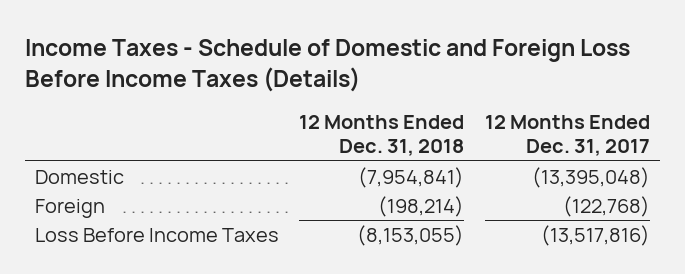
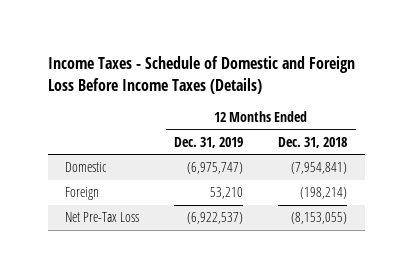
- | 12 Months Ended Dec. 31, 2018 | 12 Months Ended Dec. 31, 2017
+ | 12 Months Ended Dec. 31, 2019 | 12 Months Ended Dec. 31, 2018
- Loss Before Income Taxes | (8,153,055) | (13,517,816)
+ Net Pre-Tax Loss | (6,922,537) | (8,153,055)

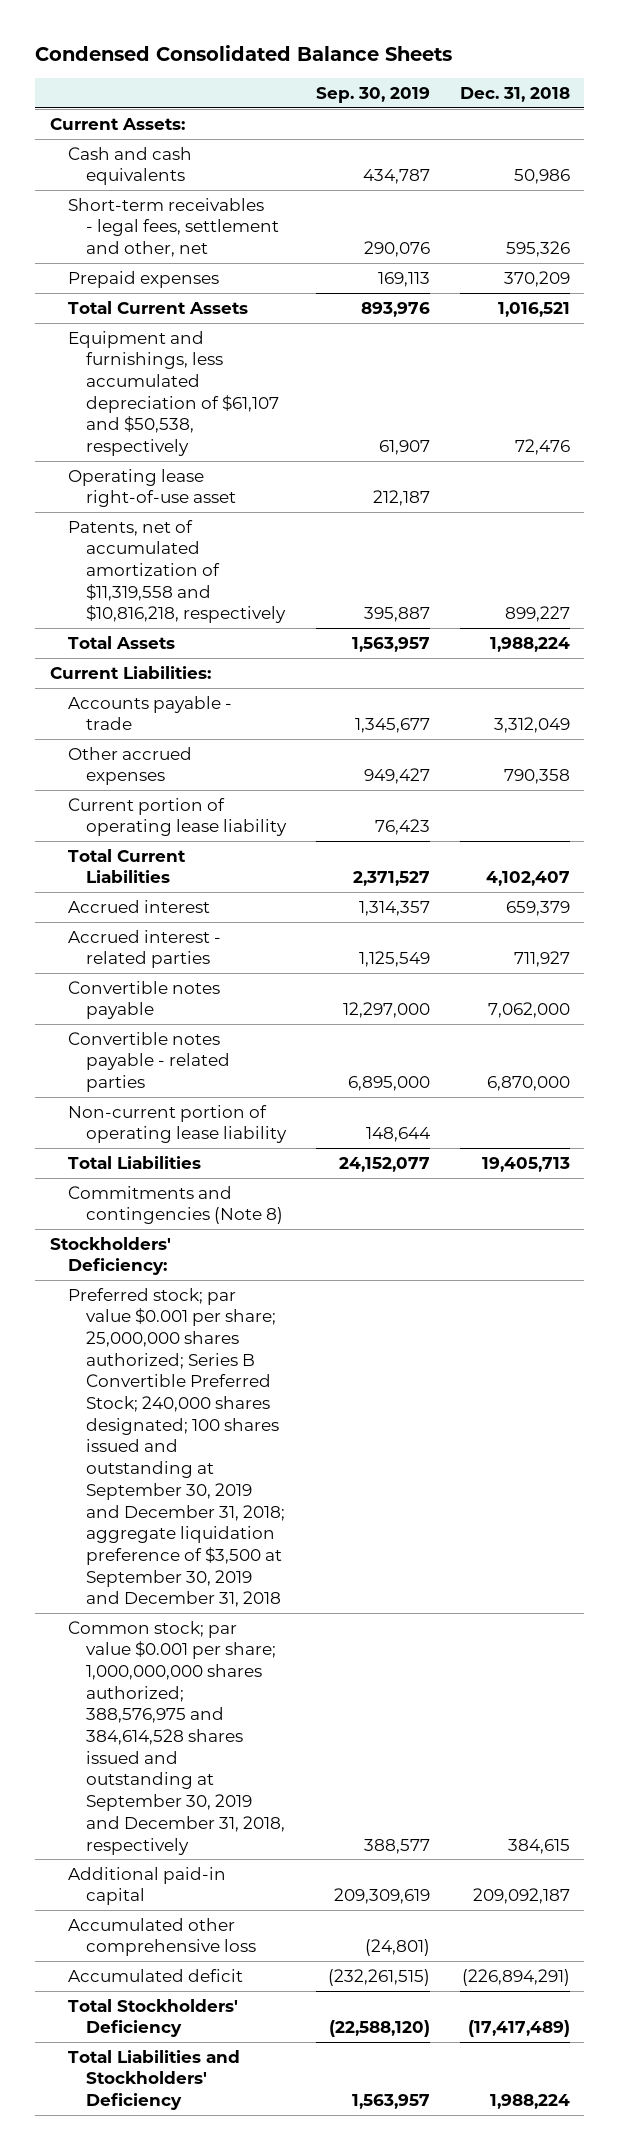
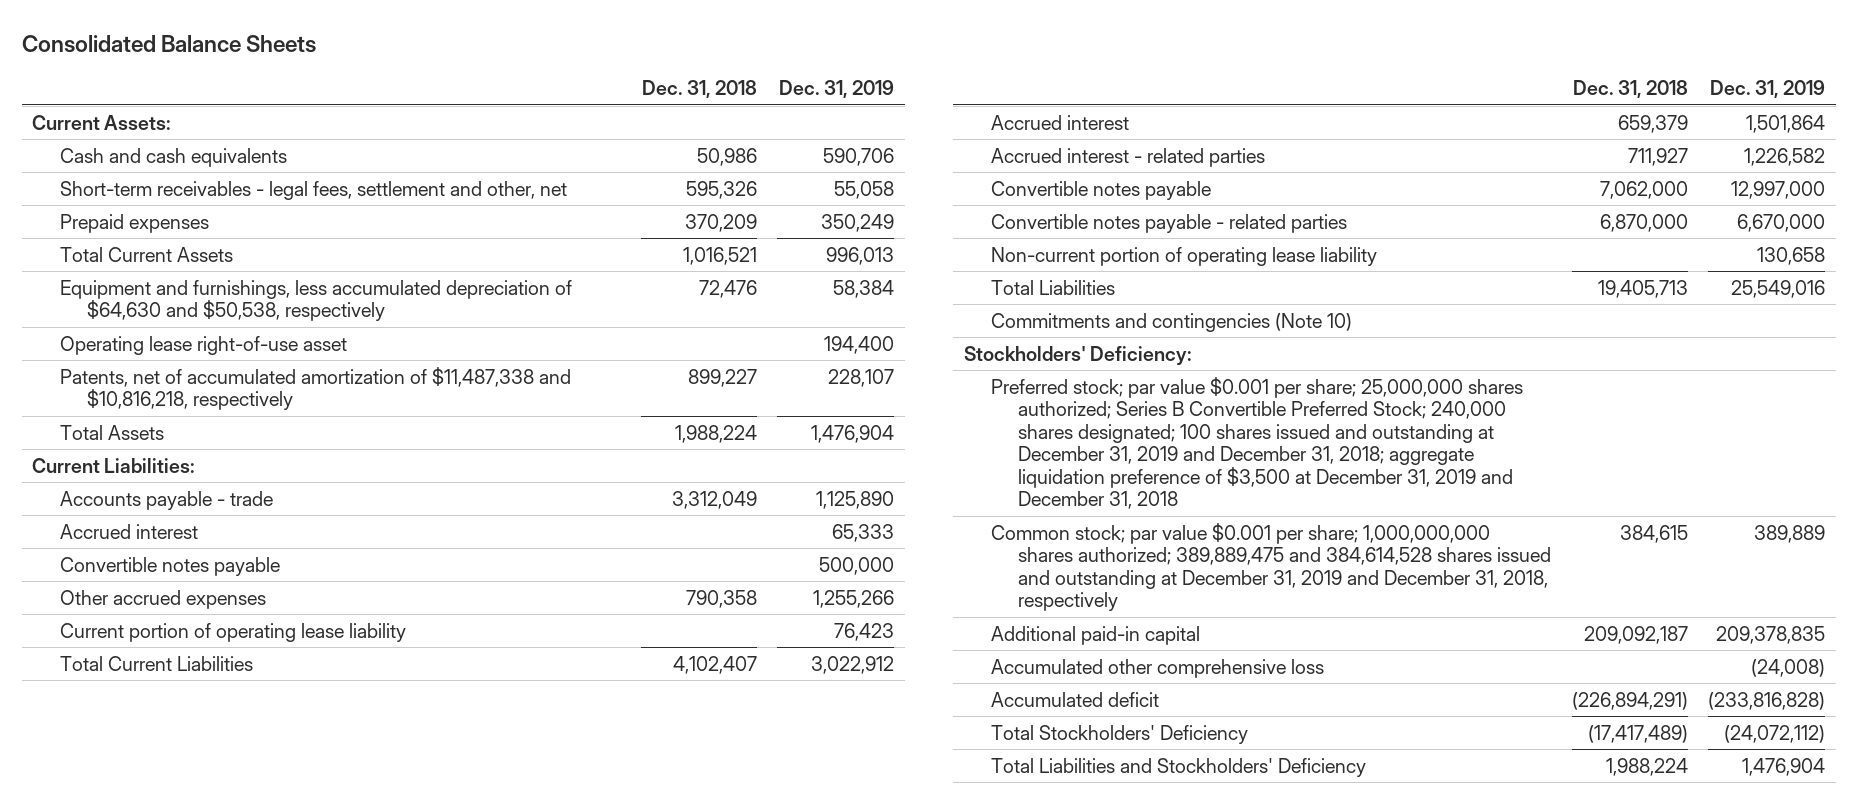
- Condensed Consolidated Balance Sheets
+ Consolidated Balance Sheets
- | Sep. 30, 2019 | Dec. 31, 2018
+ | Dec. 31, 2018 | Dec. 31, 2019
- Equipment and furnishings, less accumulated depreciation of $61,107 and $50,538, respectively | 61,907 | 72,476
+ Equipment and furnishings, less accumulated depreciation of $64,630 and $50,538, respectively | 72,476 | 58,384
- Patents, net of accumulated amortization of $11,319,558 and $10,816,218, respectively | 395,887 | 899,227
+ Patents, net of accumulated amortization of $11,487,338 and $10,816,218, respectively | 899,227 | 228,107
+ Accrued interest | | 65,333
+ Convertible notes payable | | 500,000
- Commitments and contingencies (Note 8)
+ Commitments and contingencies (Note 10)
- Preferred stock; par value $0.001 per share; 25,000,000 shares authorized; Series B Convertible Preferred Stock; 240,000 shares designated; 100 shares issued and outstanding at September 30, 2019 and December 31, 2018; aggregate liquidation preference of $3,500 at September 30, 2019 and December 31, 2018
- Common stock; par value $0.001 per share; 1,000,000,000 shares authorized; 388,576,975 and 384,614,528 shares issued and outstanding at September 30, 2019 and December 31, 2018, respectively | 388,577 | 384,615
+ Preferred stock; par value $0.001 per share; 25,000,000 shares authorized; Series B Convertible Preferred Stock; 240,000 shares designated; 100 shares issued and outstanding at December 31, 2019 and December 31, 2018; aggregate liquidation preference of $3,500 at December 31, 2019 and December 31, 2018
+ Common stock; par value $0.001 per share; 1,000,000,000 shares authorized; 389,889,475 and 384,614,528 shares issued and outstanding at December 31, 2019 and December 31, 2018, respectively | 384,615 | 389,889

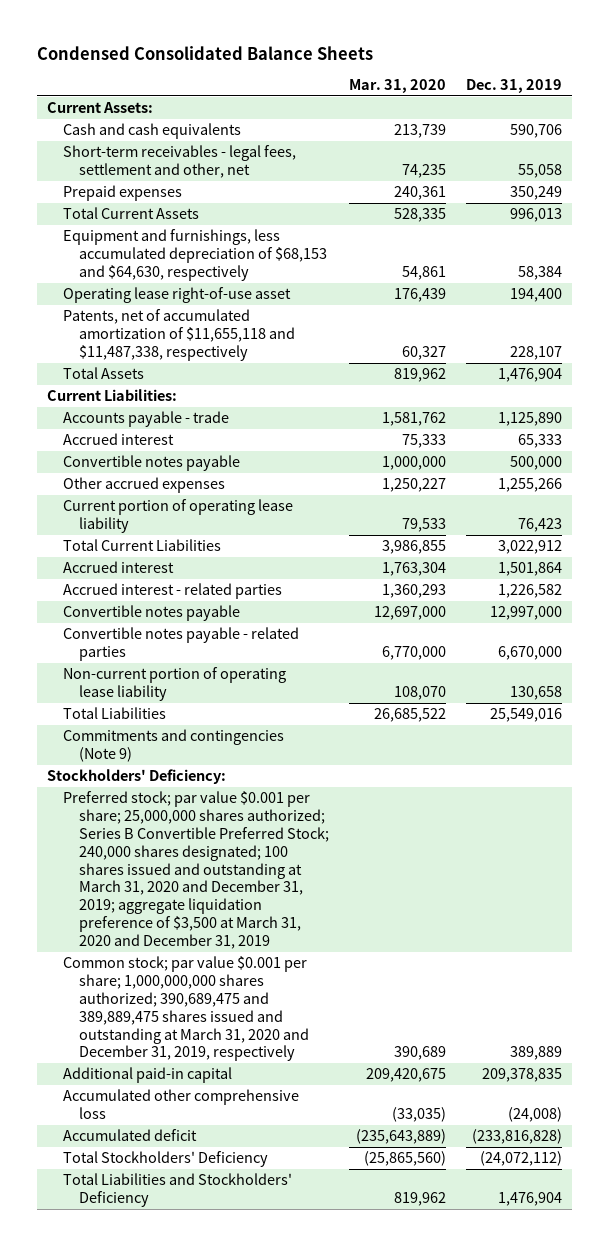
- Consolidated Balance Sheets
+ Condensed Consolidated Balance Sheets
- | Dec. 31, 2018 | Dec. 31, 2019
+ | Mar. 31, 2020 | Dec. 31, 2019
- Equipment and furnishings, less accumulated depreciation of $64,630 and $50,538, respectively | 72,476 | 58,384
+ Equipment and furnishings, less accumulated depreciation of $68,153 and $64,630, respectively | 54,861 | 58,384
- Patents, net of accumulated amortization of $11,487,338 and $10,816,218, respectively | 899,227 | 228,107
+ Patents, net of accumulated amortization of $11,655,118 and $11,487,338, respectively | 60,327 | 228,107
- Commitments and contingencies (Note 10)
+ Commitments and contingencies (Note 9)
- Preferred stock; par value $0.001 per share; 25,000,000 shares authorized; Series B Convertible Preferred Stock; 240,000 shares designated; 100 shares issued and outstanding at December 31, 2019 and December 31, 2018; aggregate liquidation preference of $3,500 at December 31, 2019 and December 31, 2018
- Common stock; par value $0.001 per share; 1,000,000,000 shares authorized; 389,889,475 and 384,614,528 shares issued and outstanding at December 31, 2019 and December 31, 2018, respectively | 384,615 | 389,889
+ Preferred stock; par value $0.001 per share; 25,000,000 shares authorized; Series B Convertible Preferred Stock; 240,000 shares designated; 100 shares issued and outstanding at March 31, 2020 and December 31, 2019; aggregate liquidation preference of $3,500 at March 31, 2020 and December 31, 2019
+ Common stock; par value $0.001 per share; 1,000,000,000 shares authorized; 390,689,475 and 389,889,475 shares issued and outstanding at March 31, 2020 and December 31, 2019, respectively | 390,689 | 389,889

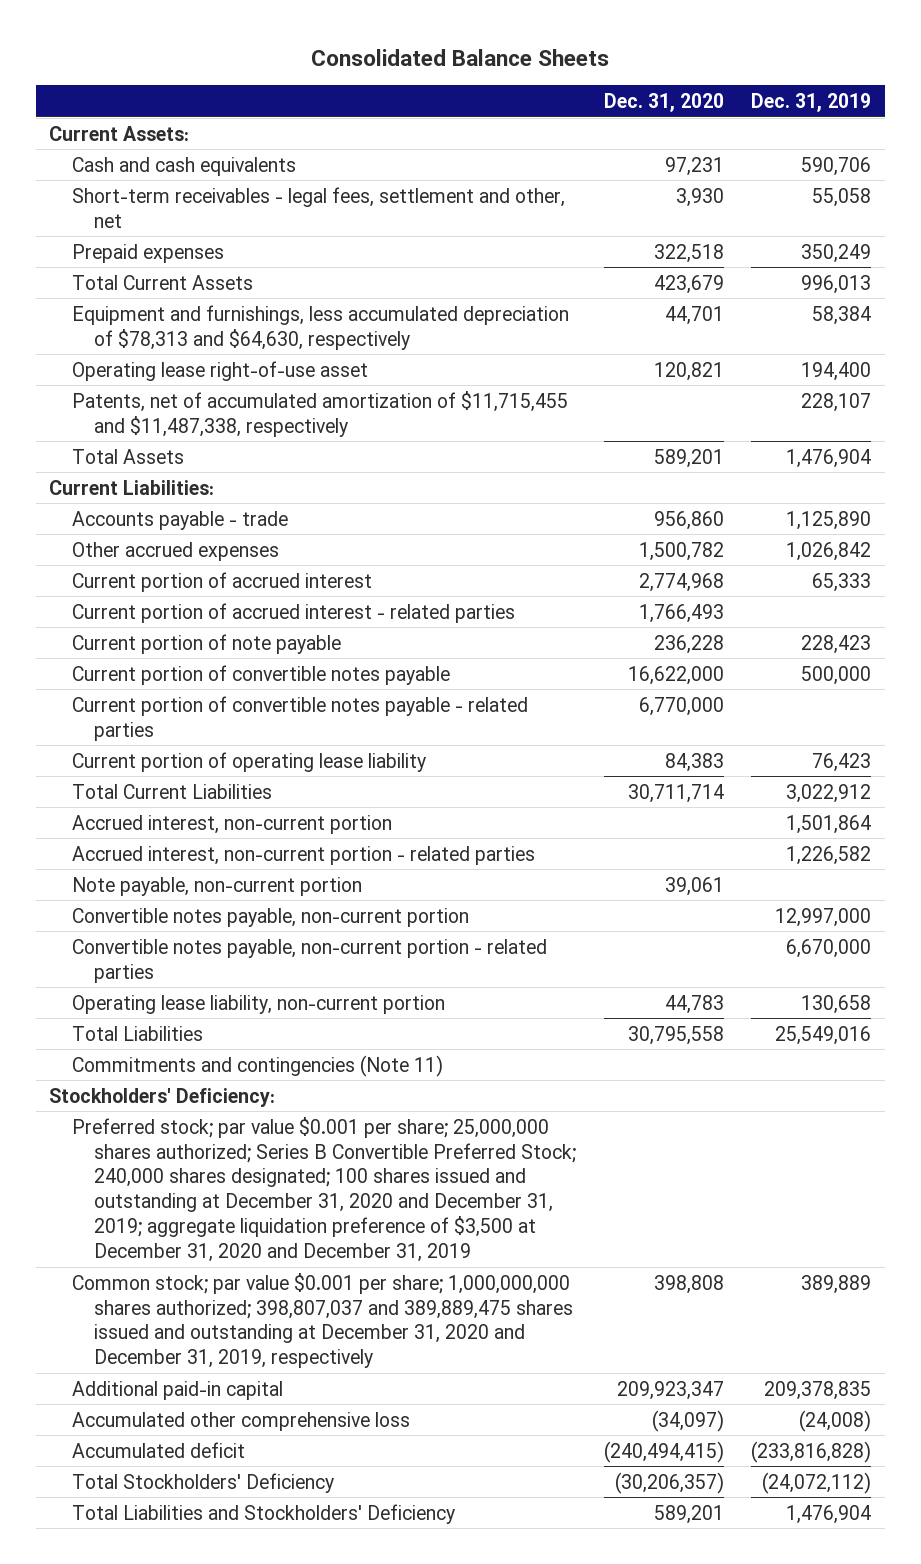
- Condensed Consolidated Balance Sheets
+ Consolidated Balance Sheets
- | Mar. 31, 2020 | Dec. 31, 2019
+ | Dec. 31, 2020 | Dec. 31, 2019
- Equipment and furnishings, less accumulated depreciation of $68,153 and $64,630, respectively | 54,861 | 58,384
+ Equipment and furnishings, less accumulated depreciation of $78,313 and $64,630, respectively | 44,701 | 58,384
- Patents, net of accumulated amortization of $11,655,118 and $11,487,338, respectively | 60,327 | 228,107
+ Patents, net of accumulated amortization of $11,715,455 and $11,487,338, respectively | | 228,107
- Accrued interest | 75,333 | 65,333
- Convertible notes payable | 1,000,000 | 500,000
- Other accrued expenses | 1,250,227 | 1,255,266
+ Other accrued expenses | 1,500,782 | 1,026,842
+ Current portion of accrued interest | 2,774,968 | 65,333
+ Current portion of accrued interest - related parties | 1,766,493 |
+ Current portion of note payable | 236,228 | 228,423
+ Current portion of convertible notes payable | 16,622,000 | 500,000
+ Current portion of convertible notes payable - related parties | 6,770,000 |
- Accrued interest | 1,763,304 | 1,501,864
- Accrued interest - related parties | 1,360,293 | 1,226,582
- Convertible notes payable | 12,697,000 | 12,997,000
- Convertible notes payable - related parties | 6,770,000 | 6,670,000
- Non-current portion of operating lease liability | 108,070 | 130,658
+ Accrued interest, non-current portion | | 1,501,864
+ Accrued interest, non-current portion - related parties | | 1,226,582
+ Note payable, non-current portion | 39,061 |
+ Convertible notes payable, non-current portion | | 12,997,000
+ Convertible notes payable, non-current portion - related parties | | 6,670,000
+ Operating lease liability, non-current portion | 44,783 | 130,658
- Commitments and contingencies (Note 9)
+ Commitments and contingencies (Note 11)
- Preferred stock; par value $0.001 per share; 25,000,000 shares authorized; Series B Convertible Preferred Stock; 240,000 shares designated; 100 shares issued and outstanding at March 31, 2020 and December 31, 2019; aggregate liquidation preference of $3,500 at March 31, 2020 and December 31, 2019
- Common stock; par value $0.001 per share; 1,000,000,000 shares authorized; 390,689,475 and 389,889,475 shares issued and outstanding at March 31, 2020 and December 31, 2019, respectively | 390,689 | 389,889
+ Preferred stock; par value $0.001 per share; 25,000,000 shares authorized; Series B Convertible Preferred Stock; 240,000 shares designated; 100 shares issued and outstanding at December 31, 2020 and December 31, 2019; aggregate liquidation preference of $3,500 at December 31, 2020 and December 31, 2019
+ Common stock; par value $0.001 per share; 1,000,000,000 shares authorized; 398,807,037 and 389,889,475 shares issued and outstanding at December 31, 2020 and December 31, 2019, respectively | 398,808 | 389,889

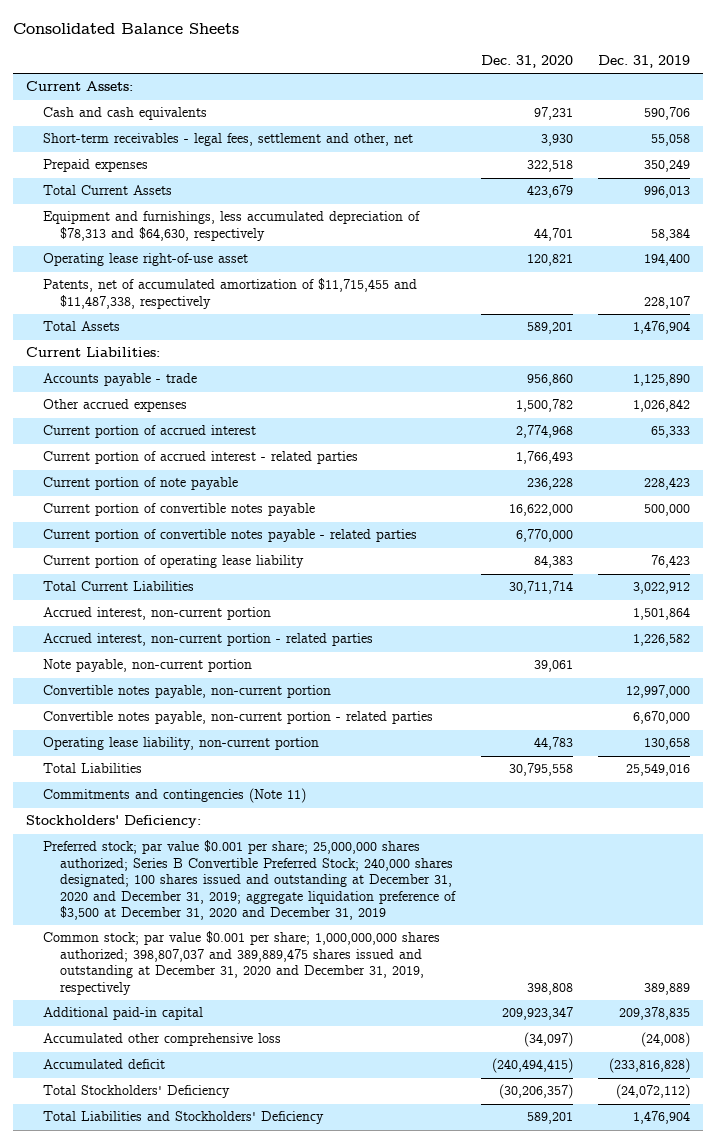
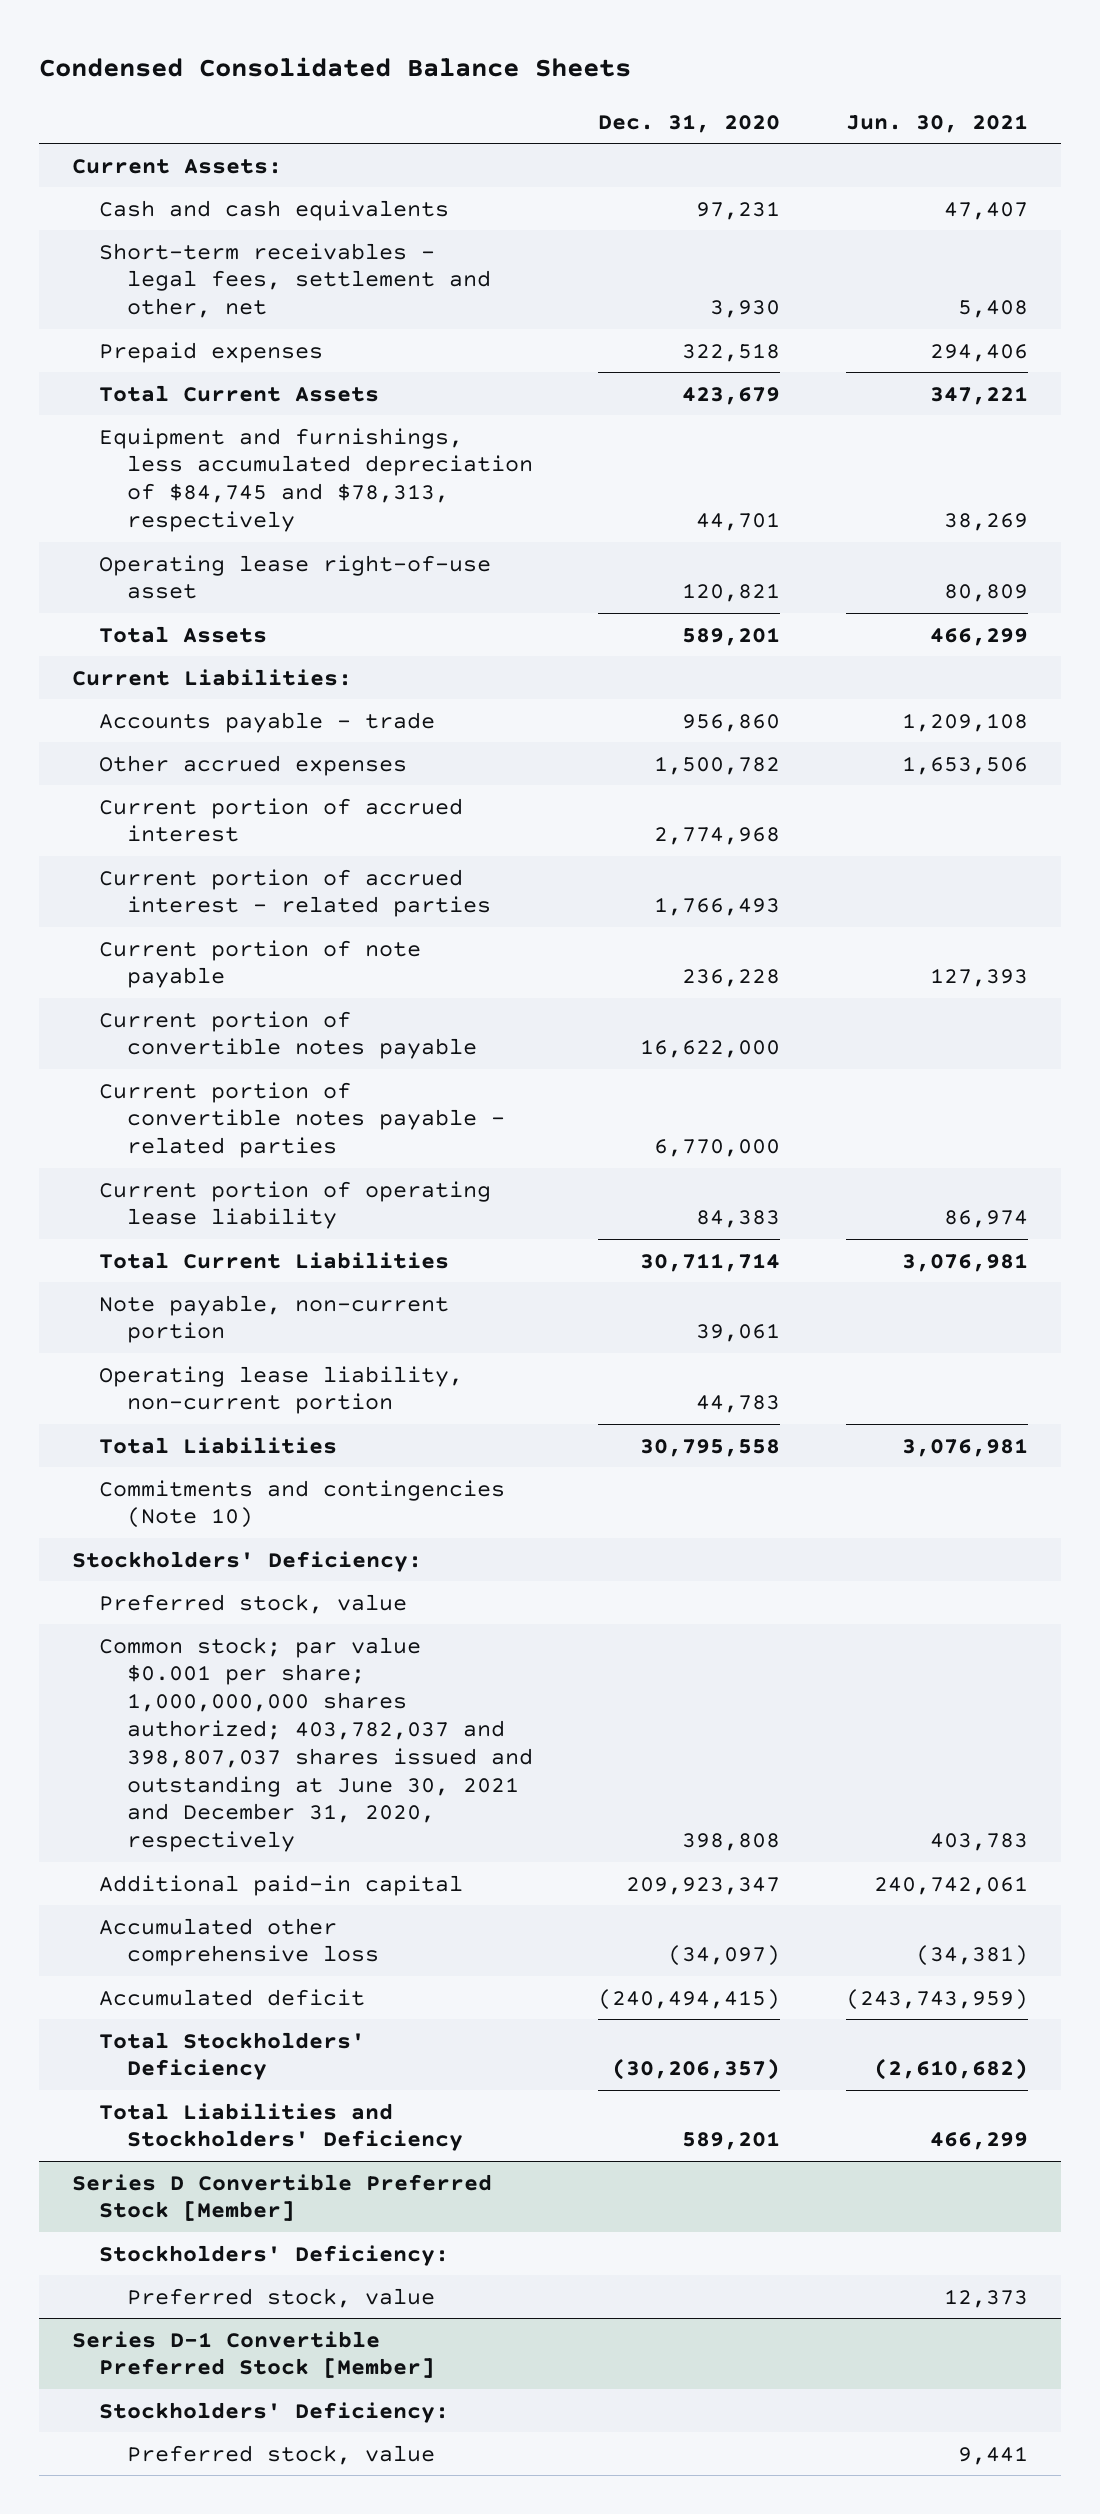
- Consolidated Balance Sheets
+ Condensed Consolidated Balance Sheets
- | Dec. 31, 2020 | Dec. 31, 2019
+ | Dec. 31, 2020 | Jun. 30, 2021
- Equipment and furnishings, less accumulated depreciation of $78,313 and $64,630, respectively | 44,701 | 58,384
+ Equipment and furnishings, less accumulated depreciation of $84,745 and $78,313, respectively | 44,701 | 38,269
- Patents, net of accumulated amortization of $11,715,455 and $11,487,338, respectively | | 228,107
- Accrued interest, non-current portion | | 1,501,864
- Accrued interest, non-current portion - related parties | | 1,226,582
- Convertible notes payable, non-current portion | | 12,997,000
- Convertible notes payable, non-current portion - related parties | | 6,670,000
- Commitments and contingencies (Note 11)
+ Commitments and contingencies (Note 10)
- Preferred stock; par value $0.001 per share; 25,000,000 shares authorized; Series B Convertible Preferred Stock; 240,000 shares designated; 100 shares issued and outstanding at December 31, 2020 and December 31, 2019; aggregate liquidation preference of $3,500 at December 31, 2020 and December 31, 2019
- Common stock; par value $0.001 per share; 1,000,000,000 shares authorized; 398,807,037 and 389,889,475 shares issued and outstanding at December 31, 2020 and December 31, 2019, respectively | 398,808 | 389,889
+ Preferred stock, value
+ Common stock; par value $0.001 per share; 1,000,000,000 shares authorized; 403,782,037 and 398,807,037 shares issued and outstanding at June 30, 2021 and December 31, 2020, respectively | 398,808 | 403,783
+ Series D Convertible Preferred Stock [Member]
+ Stockholders' Deficiency:
+ Preferred stock, value | | 12,373
+ Series D-1 Convertible Preferred Stock [Member]
+ Stockholders' Deficiency:
+ Preferred stock, value | | 9,441

